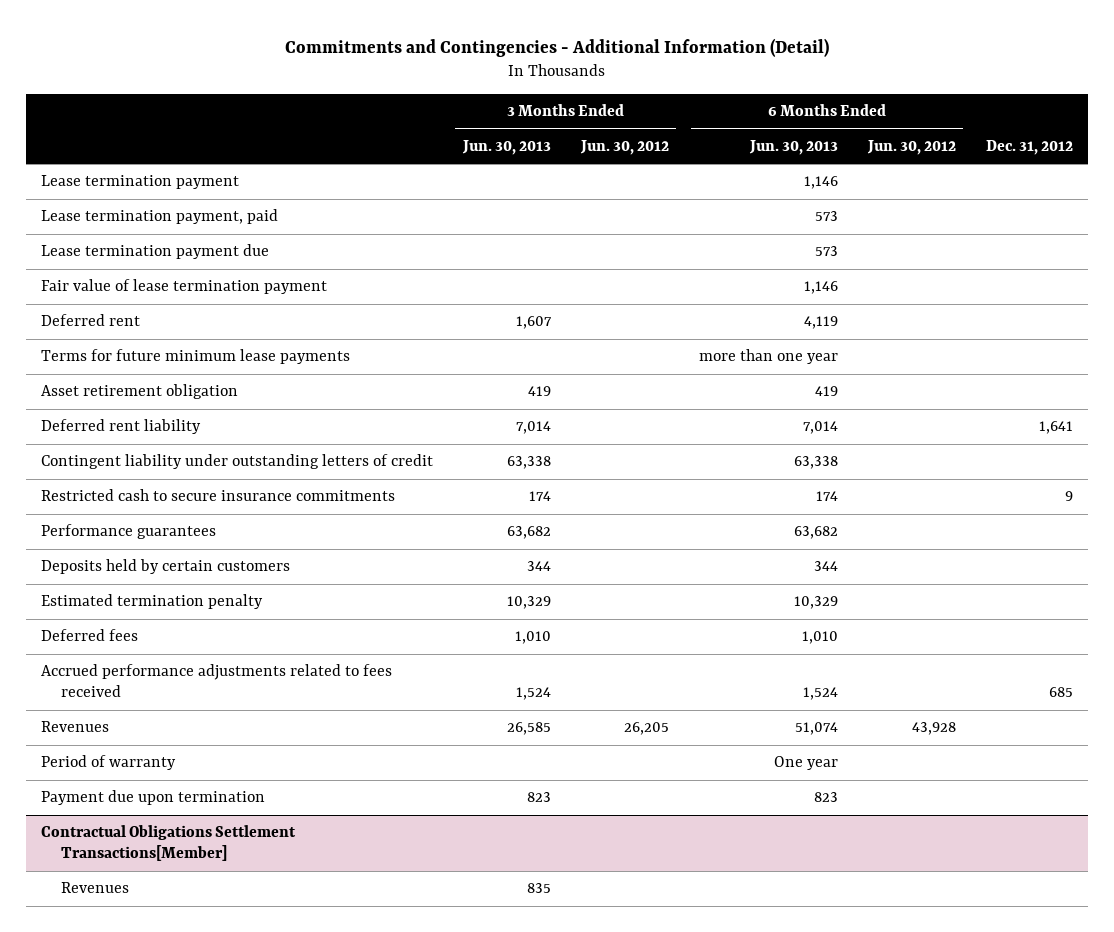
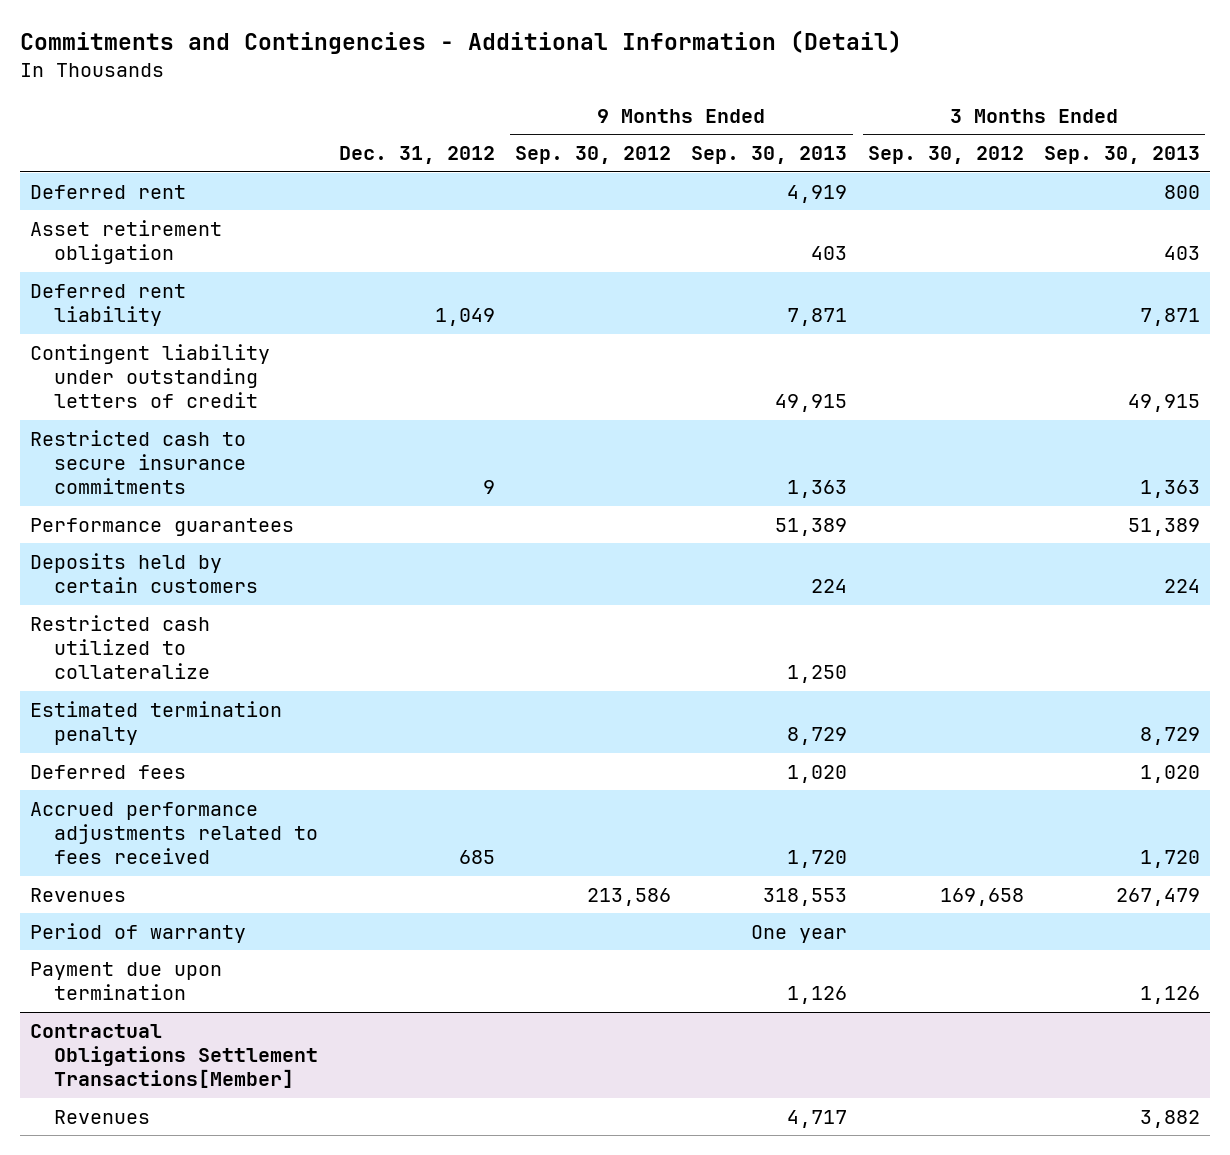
- | 3 Months Ended Jun. 30, 2013 | 3 Months Ended Jun. 30, 2012 | 6 Months Ended Jun. 30, 2013 | 6 Months Ended Jun. 30, 2012 | Dec. 31, 2012
+ | Dec. 31, 2012 | 9 Months Ended Sep. 30, 2012 | 9 Months Ended Sep. 30, 2013 | 3 Months Ended Sep. 30, 2012 | 3 Months Ended Sep. 30, 2013
- Lease termination payment | | | 1,146 | |
- Lease termination payment, paid | | | 573 | |
- Lease termination payment due | | | 573 | |
- Fair value of lease termination payment | | | 1,146 | |
- Terms for future minimum lease payments | | | more than one year | |
- Deferred rent liability | 7,014 | | 7,014 | | 1,641
+ Deferred rent liability | 1,049 | | 7,871 | | 7,871
+ Restricted cash utilized to collateralize | | | 1,250 | |

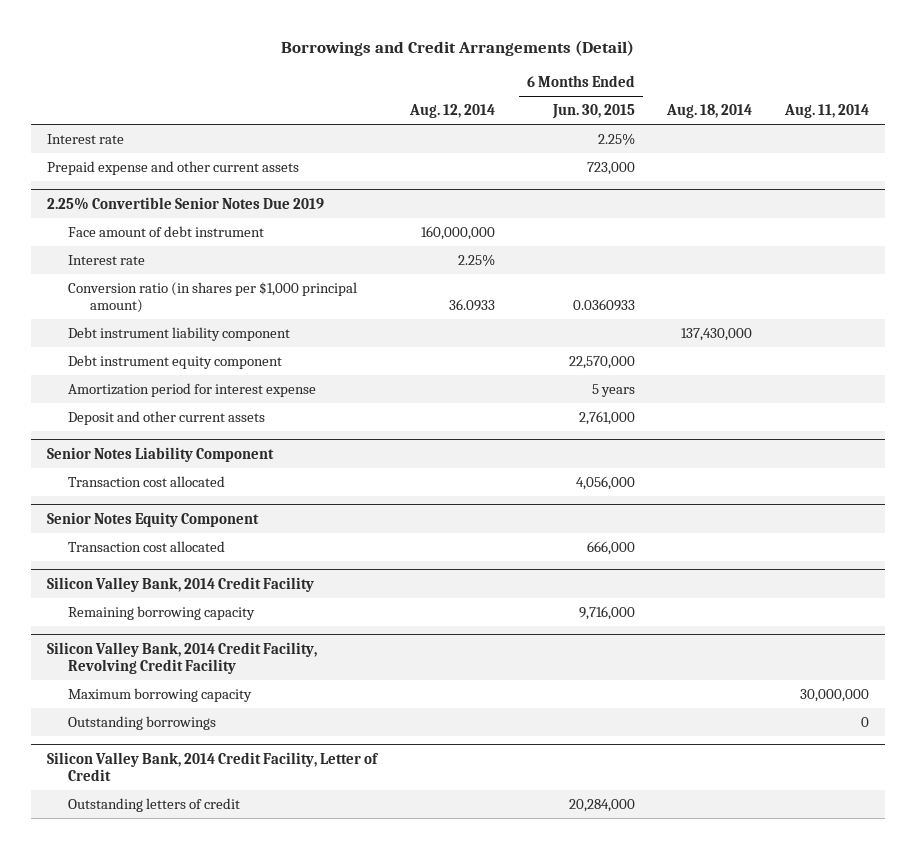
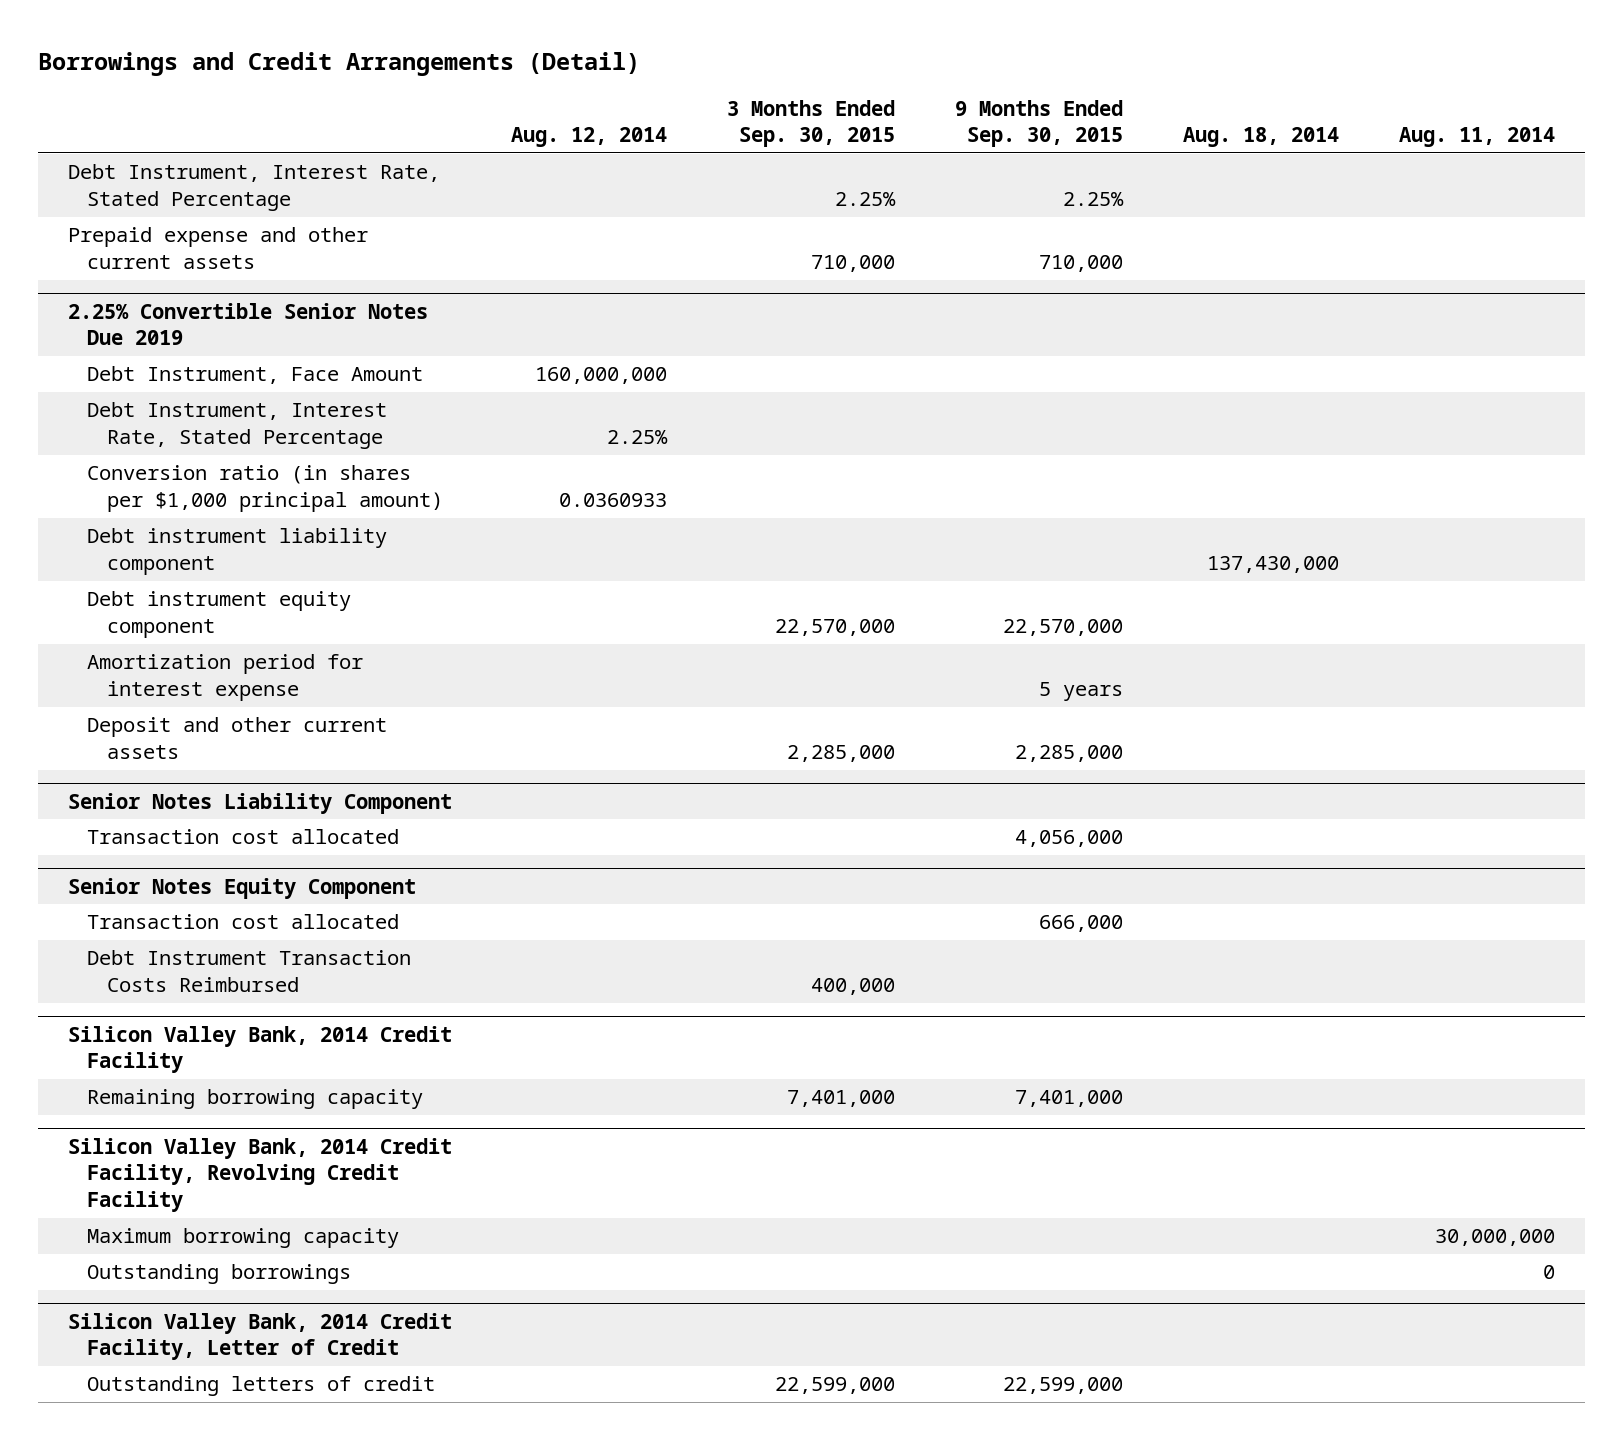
- | Aug. 12, 2014 | 6 Months Ended Jun. 30, 2015 | Aug. 18, 2014 | Aug. 11, 2014
+ | Aug. 12, 2014 | 3 Months Ended Sep. 30, 2015 | 9 Months Ended Sep. 30, 2015 | Aug. 18, 2014 | Aug. 11, 2014
- Interest rate | | 2.25% | |
+ Debt Instrument, Interest Rate, Stated Percentage | | 2.25% | 2.25% | |
@ 2.25% Convertible Senior Notes Due 2019
- Face amount of debt instrument | 160,000,000 | | |
- Interest rate | 2.25% | | |
- Conversion ratio (in shares per $1,000 principal amount) | 36.0933 | 0.0360933 | |
+ Debt Instrument, Face Amount | 160,000,000 | | | |
+ Debt Instrument, Interest Rate, Stated Percentage | 2.25% | | | |
+ Conversion ratio (in shares per $1,000 principal amount) | 0.0360933 | | | |
@ Senior Notes Equity Component
+ Debt Instrument Transaction Costs Reimbursed | | 400,000 | | |

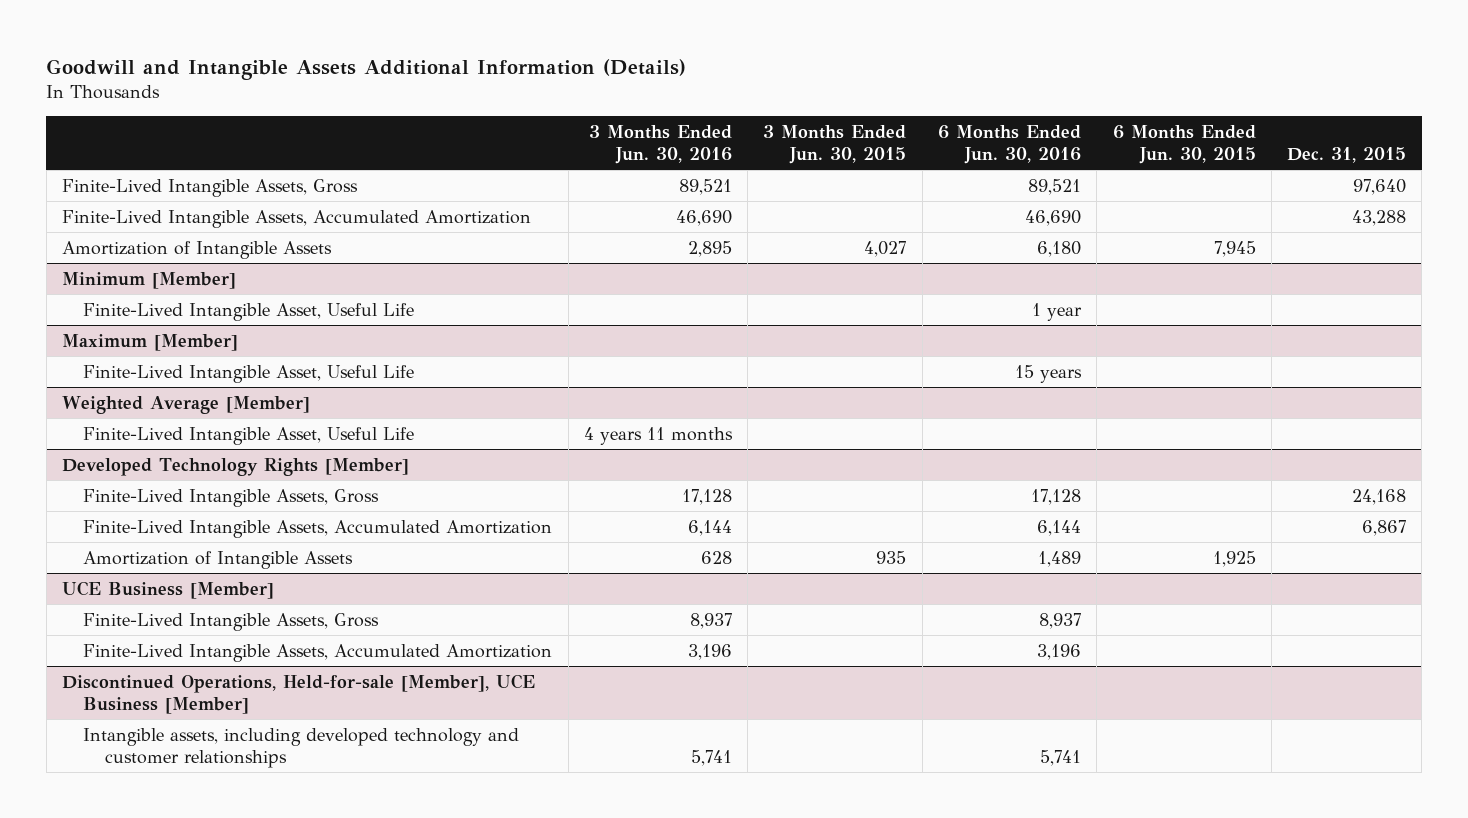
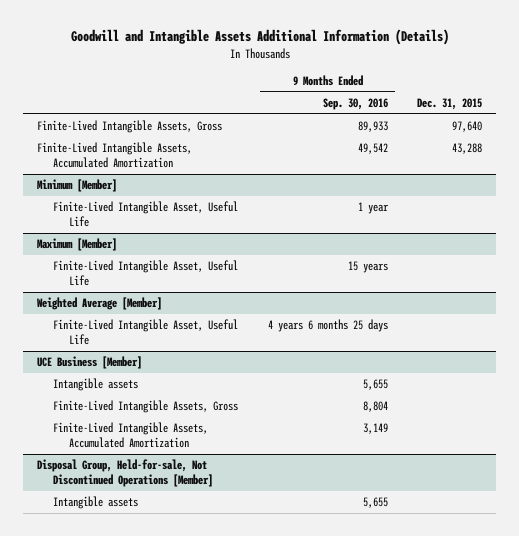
- | 3 Months Ended Jun. 30, 2016 | 3 Months Ended Jun. 30, 2015 | 6 Months Ended Jun. 30, 2016 | 6 Months Ended Jun. 30, 2015 | Dec. 31, 2015
+ | 9 Months Ended Sep. 30, 2016 | Dec. 31, 2015
- Amortization of Intangible Assets | 2,895 | 4,027 | 6,180 | 7,945 |
- Developed Technology Rights [Member]
- Finite-Lived Intangible Assets, Gross | 17,128 | | 17,128 | | 24,168
- Finite-Lived Intangible Assets, Accumulated Amortization | 6,144 | | 6,144 | | 6,867
- Amortization of Intangible Assets | 628 | 935 | 1,489 | 1,925 |
@ UCE Business [Member]
+ Intangible assets | 5,655 |
- Discontinued Operations, Held-for-sale [Member], UCE Business [Member]
- Intangible assets, including developed technology and customer relationships | 5,741 | | 5,741 | |
+ Disposal Group, Held-for-sale, Not Discontinued Operations [Member]
+ Intangible assets | 5,655 |

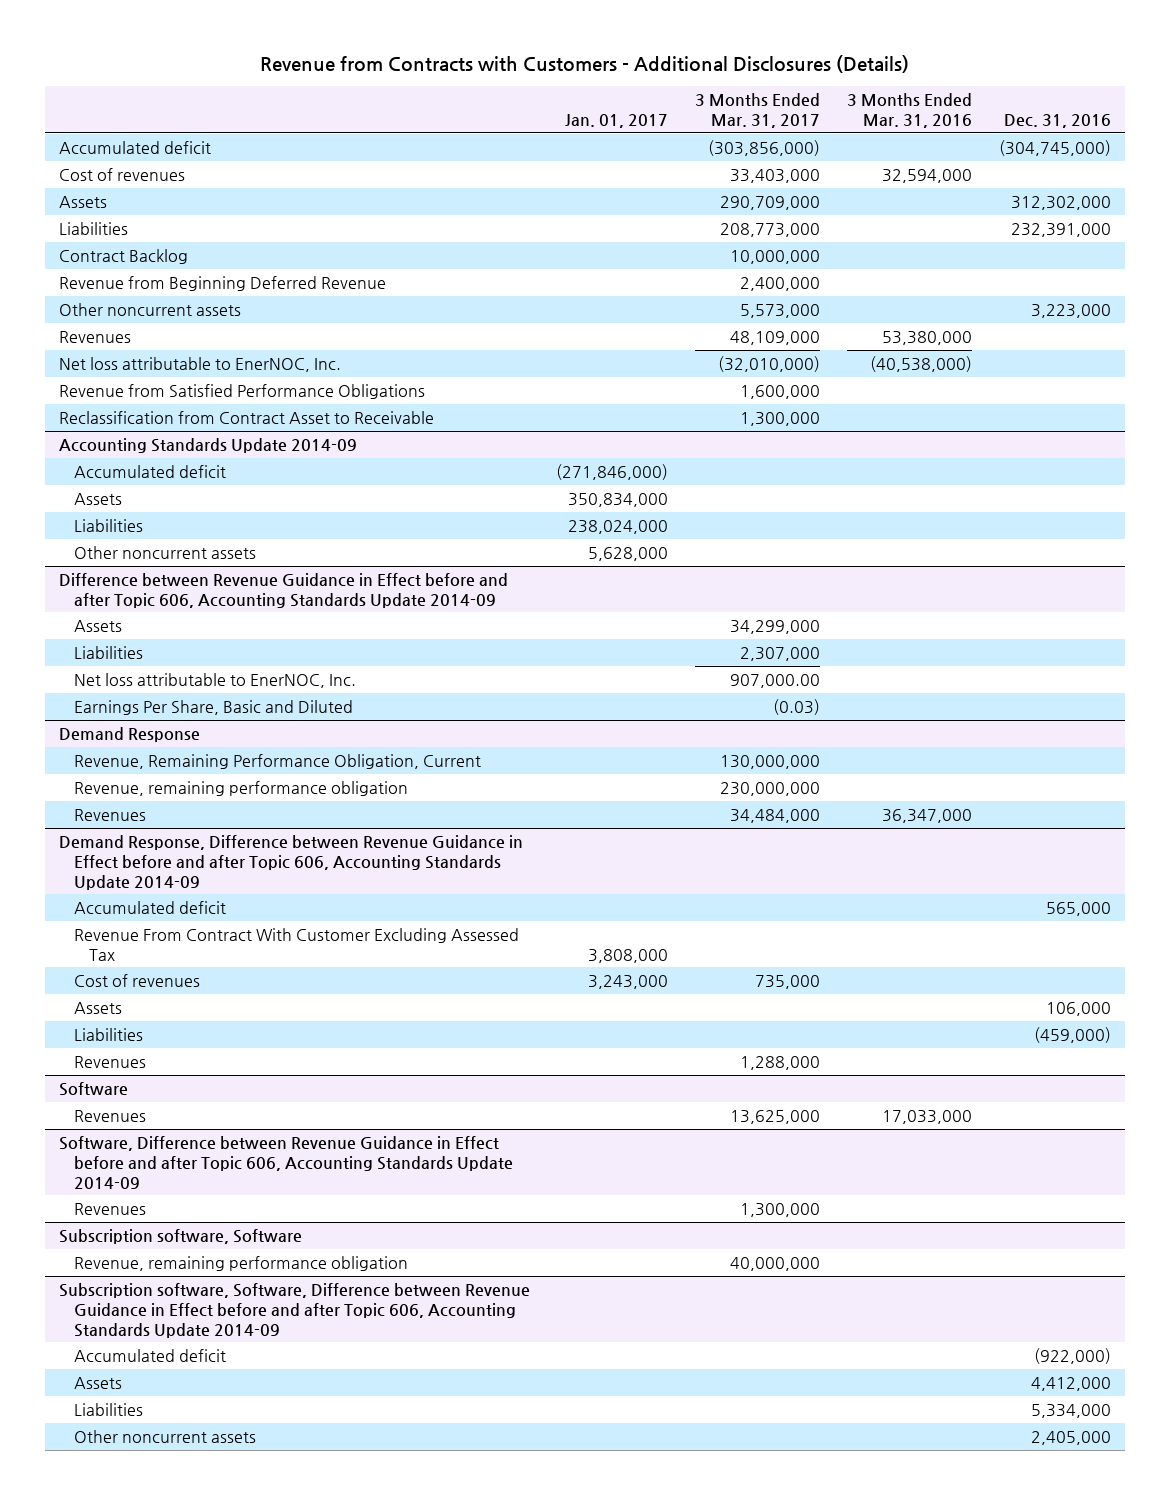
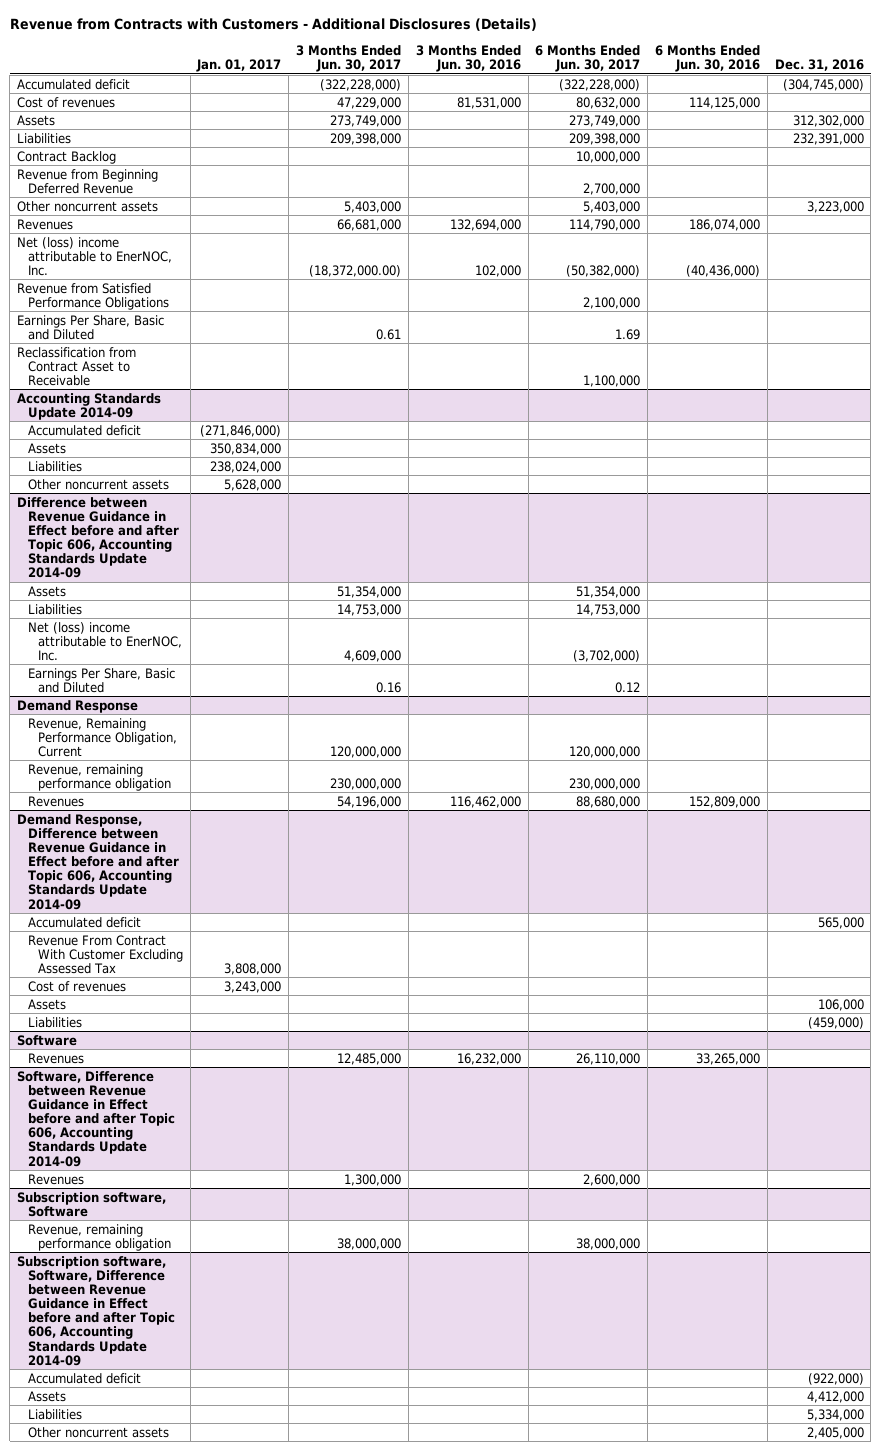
- | Jan. 01, 2017 | 3 Months Ended Mar. 31, 2017 | 3 Months Ended Mar. 31, 2016 | Dec. 31, 2016
+ | Jan. 01, 2017 | 3 Months Ended Jun. 30, 2017 | 3 Months Ended Jun. 30, 2016 | 6 Months Ended Jun. 30, 2017 | 6 Months Ended Jun. 30, 2016 | Dec. 31, 2016
- Net loss attributable to EnerNOC, Inc. | | (32,010,000) | (40,538,000) |
+ Net (loss) income attributable to EnerNOC, Inc. | | (18,372,000.00) | 102,000 | (50,382,000) | (40,436,000) |
+ Earnings Per Share, Basic and Diluted | | 0.61 | | 1.69 | |
@ Difference between Revenue Guidance in Effect before and after Topic 606, Accounting Standards Update 2014-09
- Net loss attributable to EnerNOC, Inc. | | 907,000.00 | |
+ Net (loss) income attributable to EnerNOC, Inc. | | 4,609,000 | | (3,702,000) | |
@ Demand Response, Difference between Revenue Guidance in Effect before and after Topic 606, Accounting Standards Update 2014-09
- Revenues | | 1,288,000 | |

